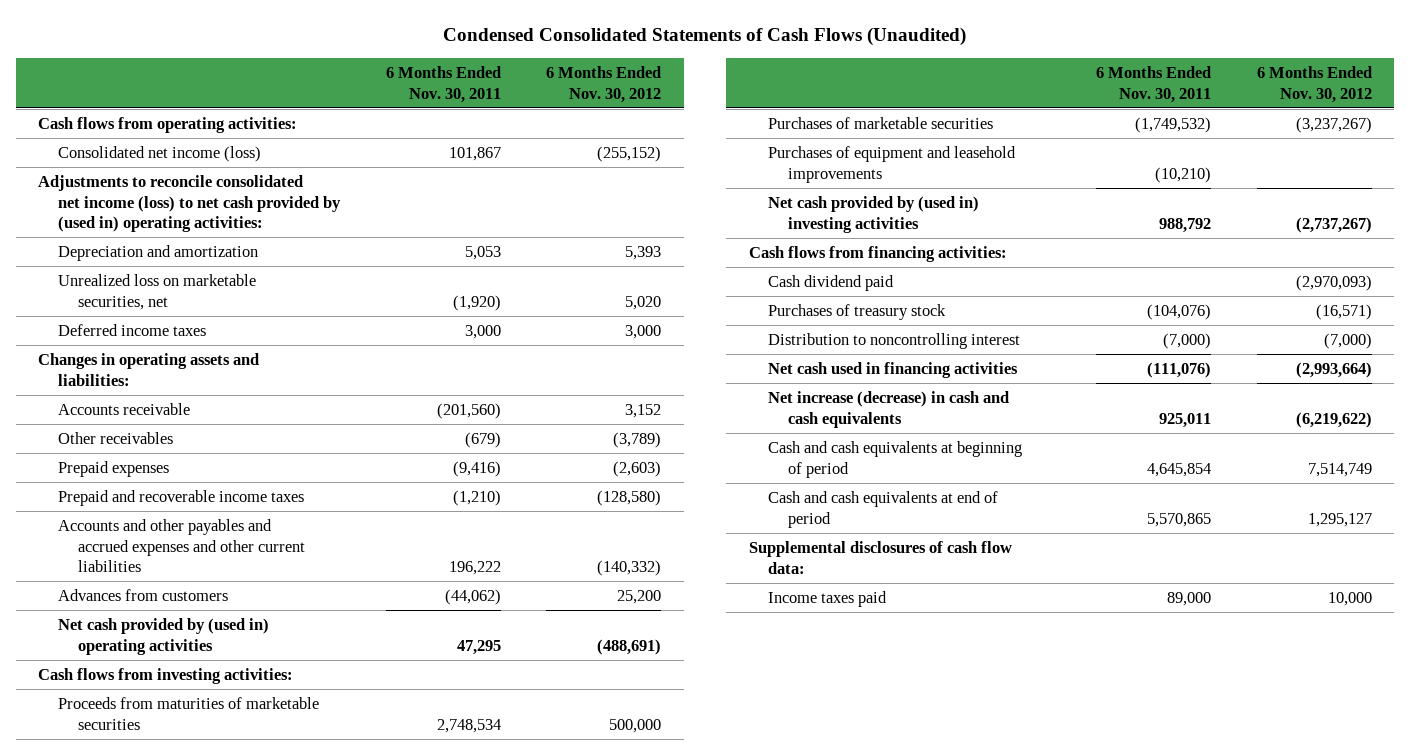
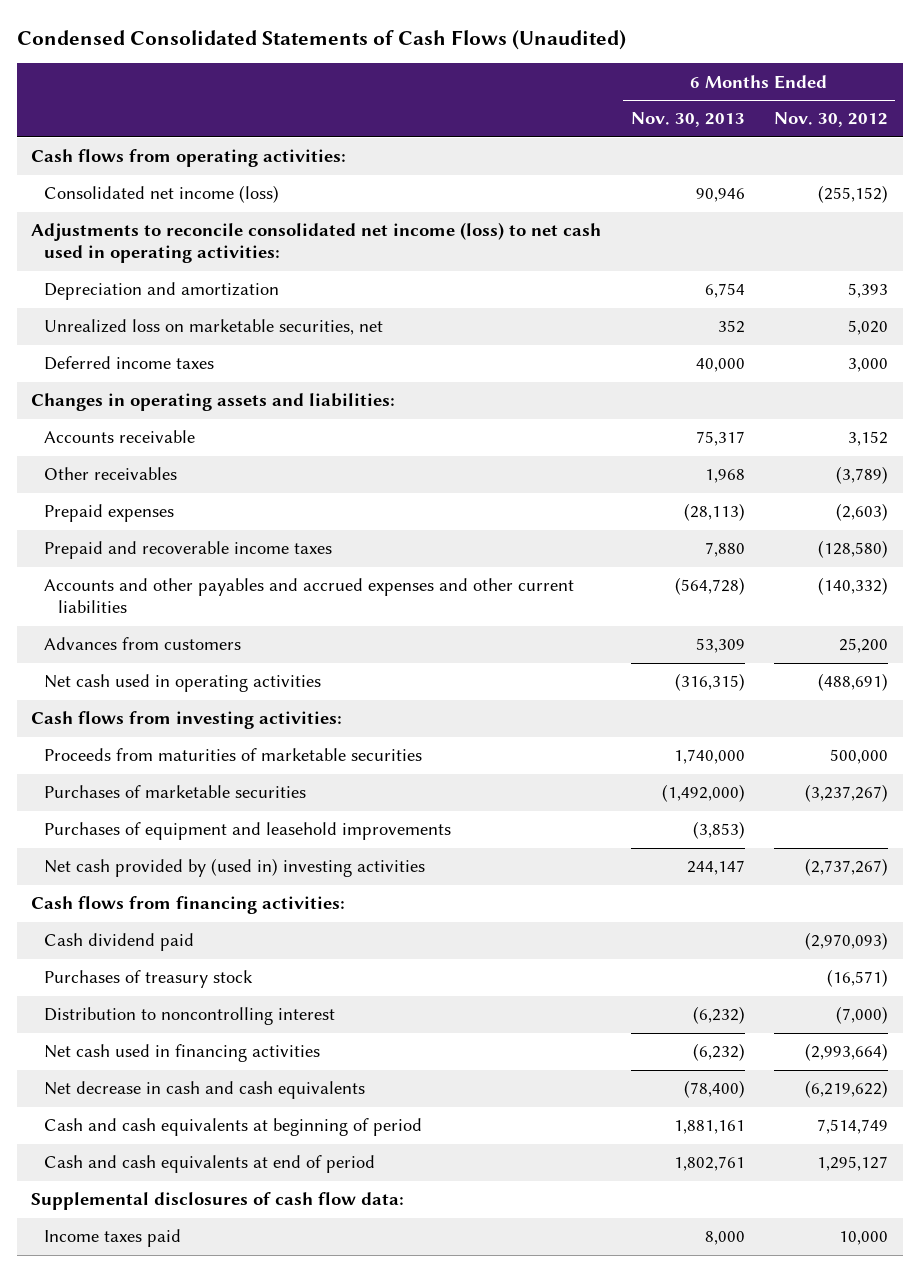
- | 6 Months Ended Nov. 30, 2011 | 6 Months Ended Nov. 30, 2012
+ | 6 Months Ended Nov. 30, 2013 | 6 Months Ended Nov. 30, 2012
- Adjustments to reconcile consolidated net income (loss) to net cash provided by (used in) operating activities:
+ Adjustments to reconcile consolidated net income (loss) to net cash used in operating activities:
- Net cash provided by (used in) operating activities | 47,295 | (488,691)
+ Net cash used in operating activities | (316,315) | (488,691)
- Net increase (decrease) in cash and cash equivalents | 925,011 | (6,219,622)
+ Net decrease in cash and cash equivalents | (78,400) | (6,219,622)

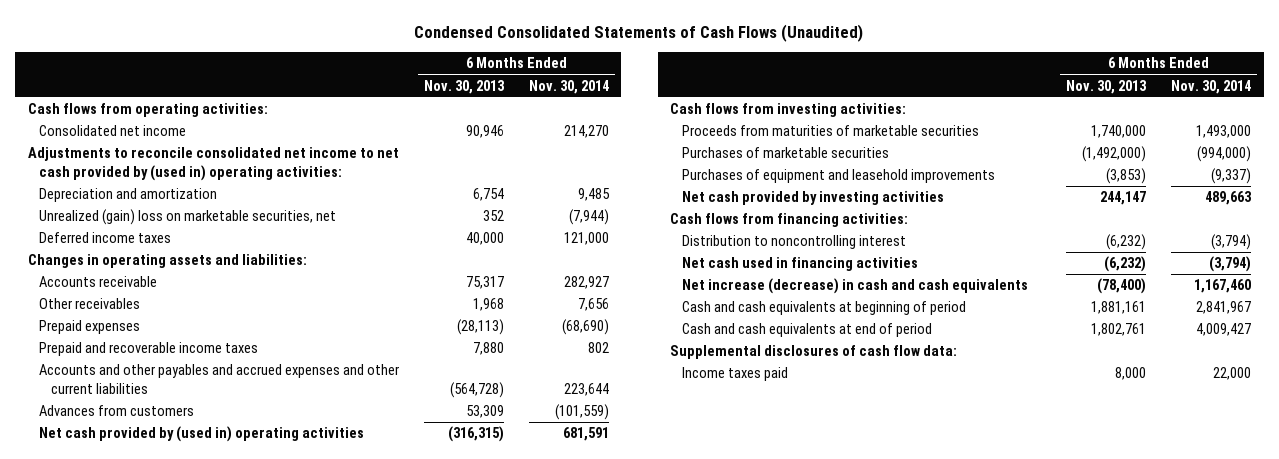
- | 6 Months Ended Nov. 30, 2013 | 6 Months Ended Nov. 30, 2012
+ | 6 Months Ended Nov. 30, 2013 | 6 Months Ended Nov. 30, 2014
- Consolidated net income (loss) | 90,946 | (255,152)
- Adjustments to reconcile consolidated net income (loss) to net cash used in operating activities:
+ Consolidated net income | 90,946 | 214,270
+ Adjustments to reconcile consolidated net income to net cash provided by (used in) operating activities:
- Unrealized loss on marketable securities, net | 352 | 5,020
+ Unrealized (gain) loss on marketable securities, net | 352 | (7,944)
- Net cash used in operating activities | (316,315) | (488,691)
+ Net cash provided by (used in) operating activities | (316,315) | 681,591
- Net cash provided by (used in) investing activities | 244,147 | (2,737,267)
+ Net cash provided by investing activities | 244,147 | 489,663
- Cash dividend paid | | (2,970,093)
- Purchases of treasury stock | | (16,571)
- Net decrease in cash and cash equivalents | (78,400) | (6,219,622)
+ Net increase (decrease) in cash and cash equivalents | (78,400) | 1,167,460

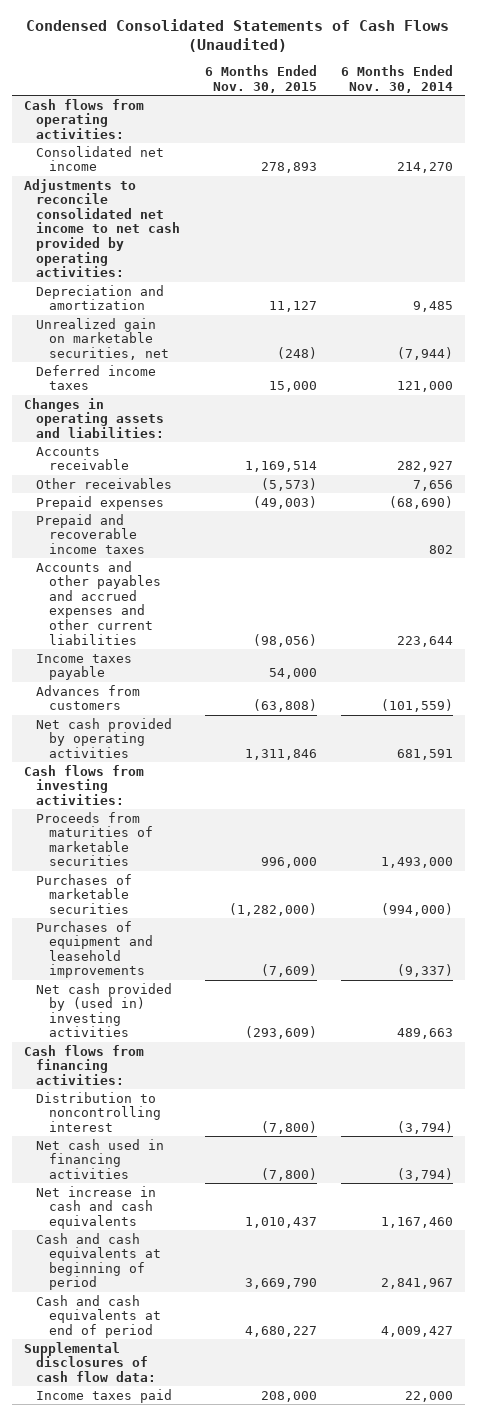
- | 6 Months Ended Nov. 30, 2013 | 6 Months Ended Nov. 30, 2014
+ | 6 Months Ended Nov. 30, 2015 | 6 Months Ended Nov. 30, 2014
- Adjustments to reconcile consolidated net income to net cash provided by (used in) operating activities:
+ Adjustments to reconcile consolidated net income to net cash provided by operating activities:
- Unrealized (gain) loss on marketable securities, net | 352 | (7,944)
+ Unrealized gain on marketable securities, net | (248) | (7,944)
+ Income taxes payable | 54,000 |
- Net cash provided by (used in) operating activities | (316,315) | 681,591
+ Net cash provided by operating activities | 1,311,846 | 681,591
- Net cash provided by investing activities | 244,147 | 489,663
+ Net cash provided by (used in) investing activities | (293,609) | 489,663
- Net increase (decrease) in cash and cash equivalents | (78,400) | 1,167,460
+ Net increase in cash and cash equivalents | 1,010,437 | 1,167,460

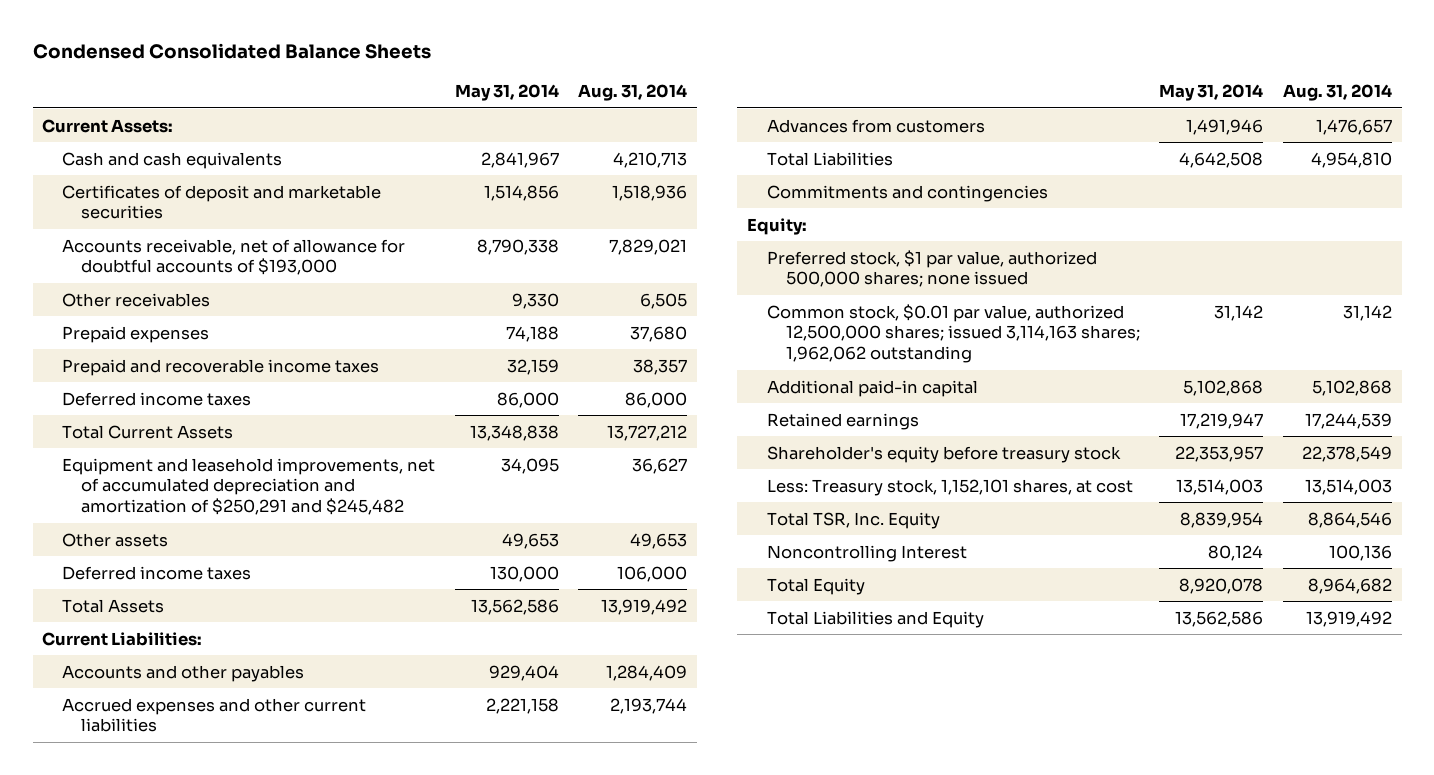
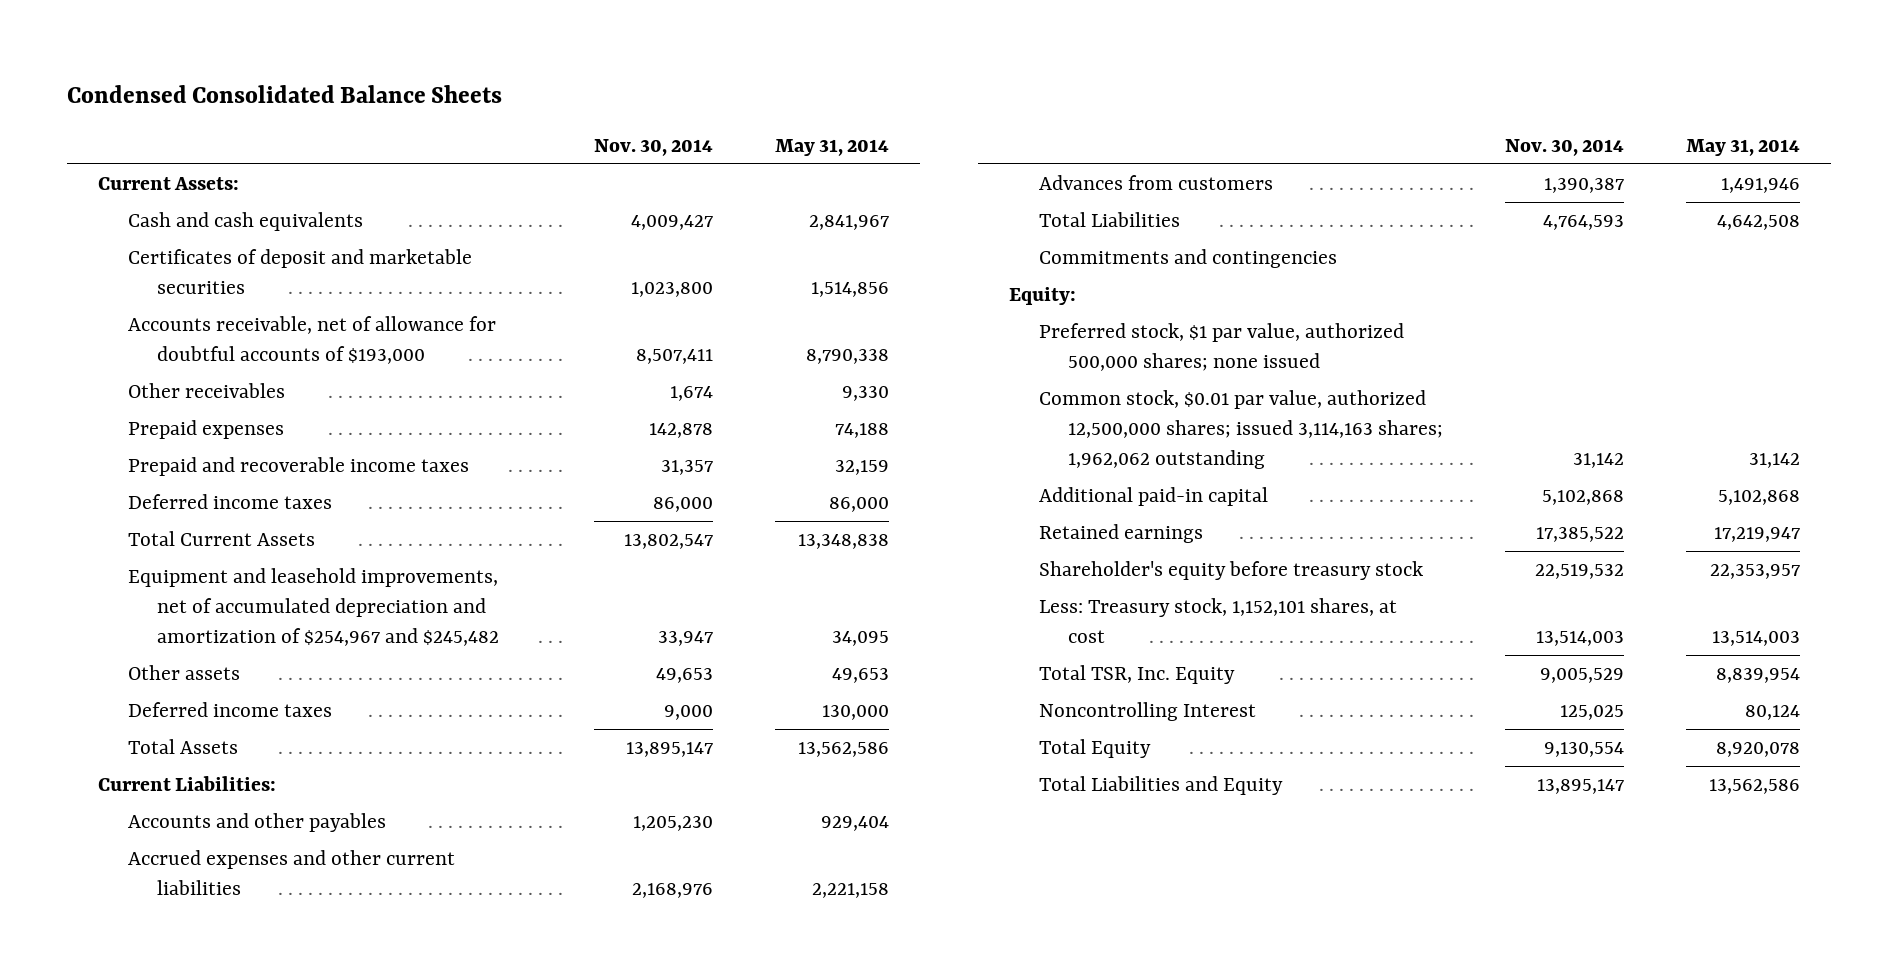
- | May 31, 2014 | Aug. 31, 2014
+ | Nov. 30, 2014 | May 31, 2014
- Equipment and leasehold improvements, net of accumulated depreciation and amortization of $250,291 and $245,482 | 34,095 | 36,627
+ Equipment and leasehold improvements, net of accumulated depreciation and amortization of $254,967 and $245,482 | 33,947 | 34,095

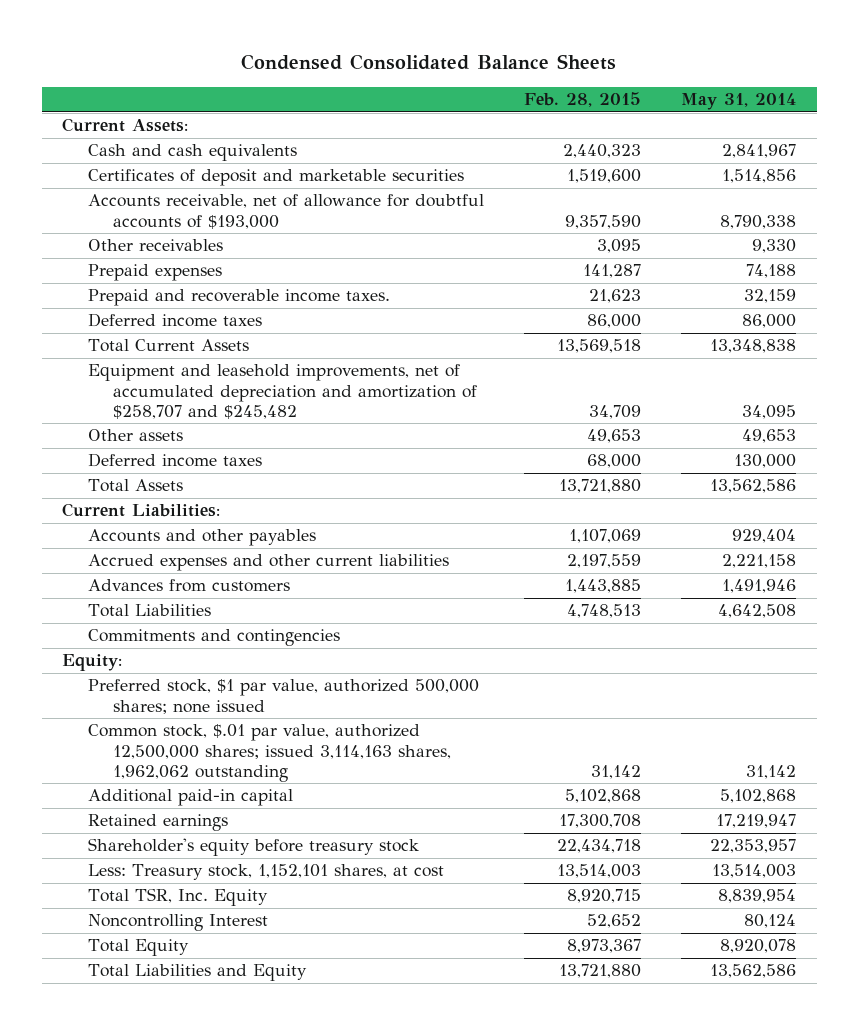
- | Nov. 30, 2014 | May 31, 2014
+ | Feb. 28, 2015 | May 31, 2014
- Prepaid and recoverable income taxes | 31,357 | 32,159
+ Prepaid and recoverable income taxes. | 21,623 | 32,159
- Equipment and leasehold improvements, net of accumulated depreciation and amortization of $254,967 and $245,482 | 33,947 | 34,095
+ Equipment and leasehold improvements, net of accumulated depreciation and amortization of $258,707 and $245,482 | 34,709 | 34,095
- Common stock, $0.01 par value, authorized 12,500,000 shares; issued 3,114,163 shares; 1,962,062 outstanding | 31,142 | 31,142
+ Common stock, $.01 par value, authorized 12,500,000 shares; issued 3,114,163 shares, 1,962,062 outstanding | 31,142 | 31,142

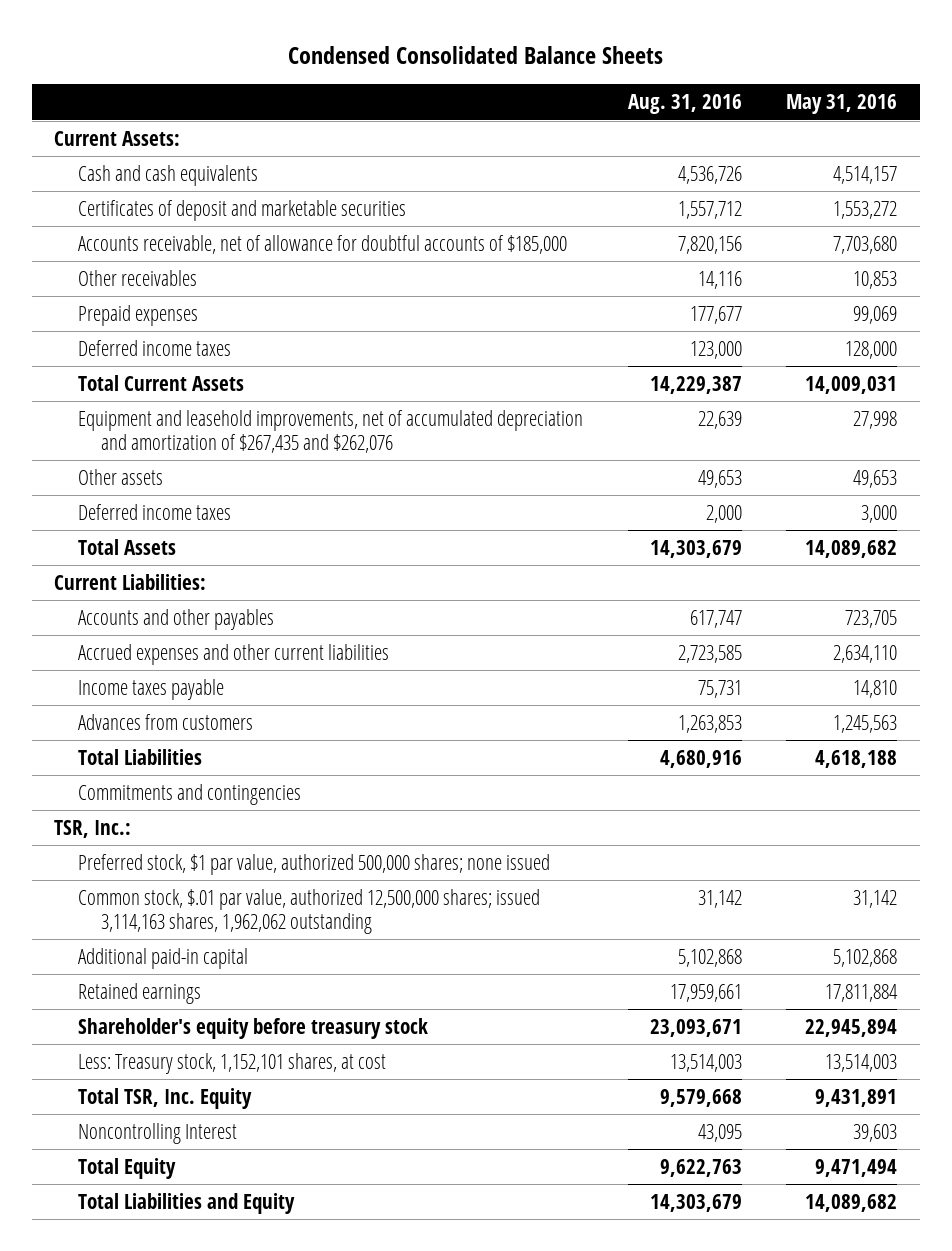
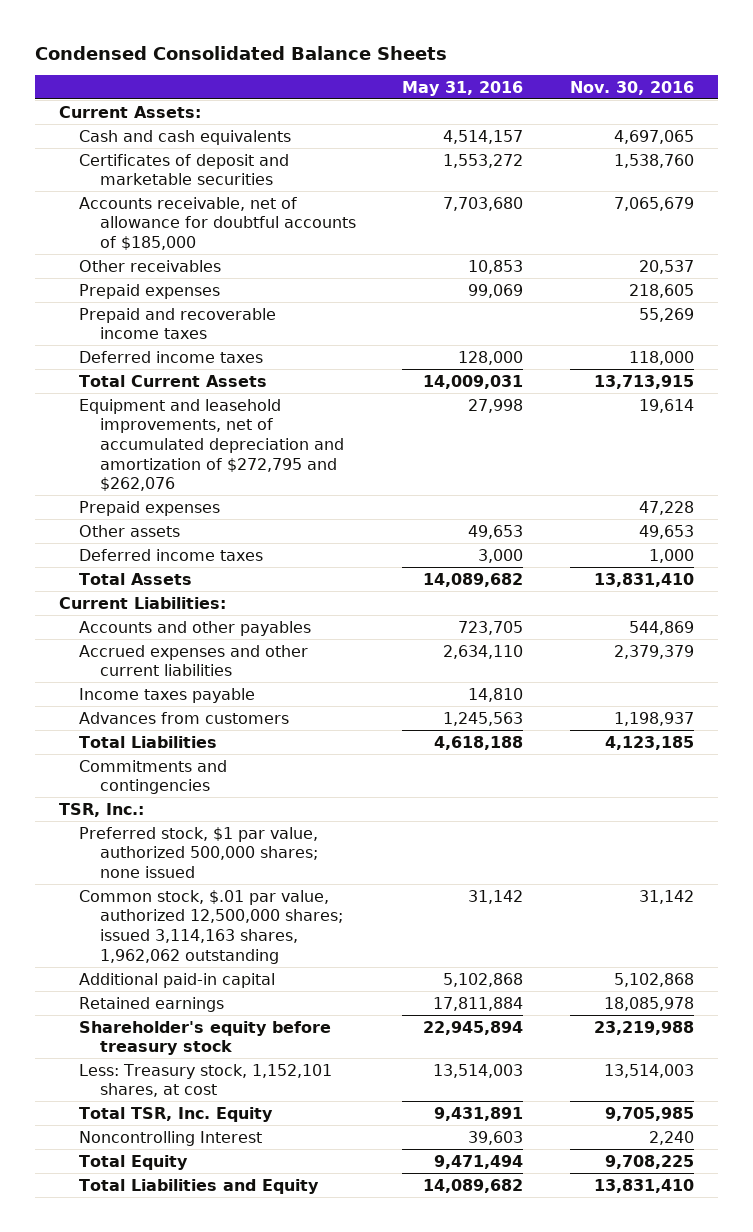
- | Aug. 31, 2016 | May 31, 2016
+ | May 31, 2016 | Nov. 30, 2016
+ Prepaid and recoverable income taxes | | 55,269
- Equipment and leasehold improvements, net of accumulated depreciation and amortization of $267,435 and $262,076 | 22,639 | 27,998
+ Equipment and leasehold improvements, net of accumulated depreciation and amortization of $272,795 and $262,076 | 27,998 | 19,614
+ Prepaid expenses | | 47,228

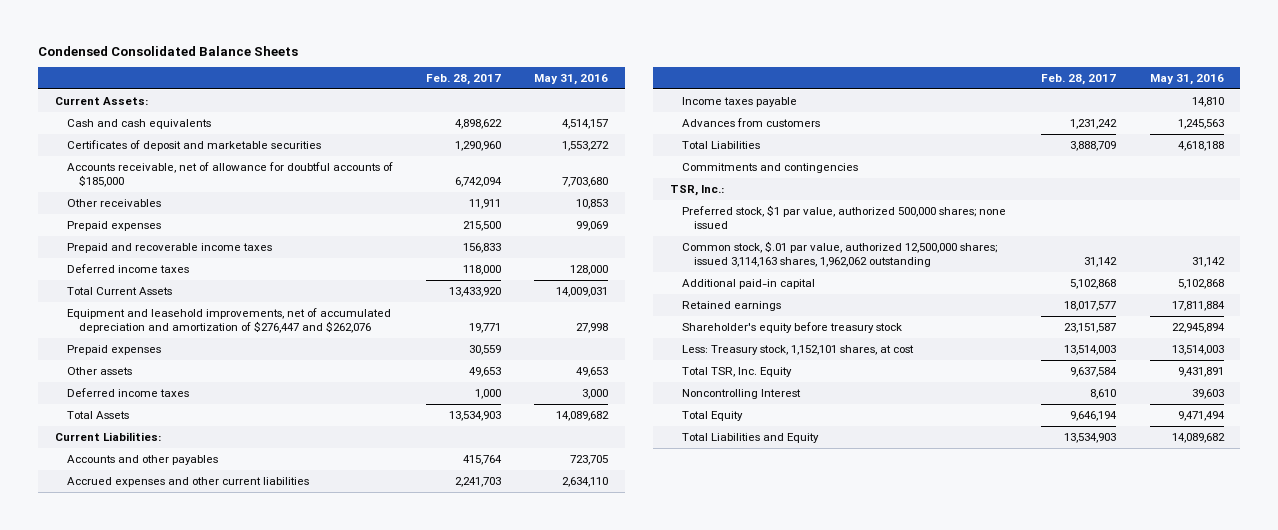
- | May 31, 2016 | Nov. 30, 2016
+ | Feb. 28, 2017 | May 31, 2016
- Equipment and leasehold improvements, net of accumulated depreciation and amortization of $272,795 and $262,076 | 27,998 | 19,614
+ Equipment and leasehold improvements, net of accumulated depreciation and amortization of $276,447 and $262,076 | 19,771 | 27,998

